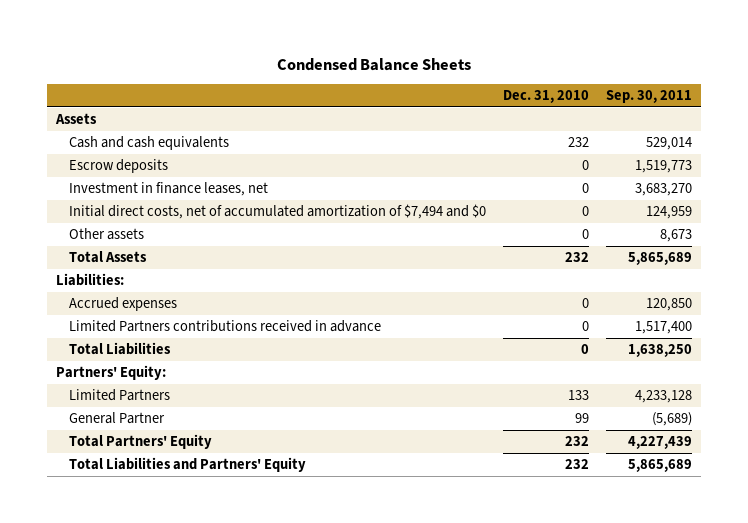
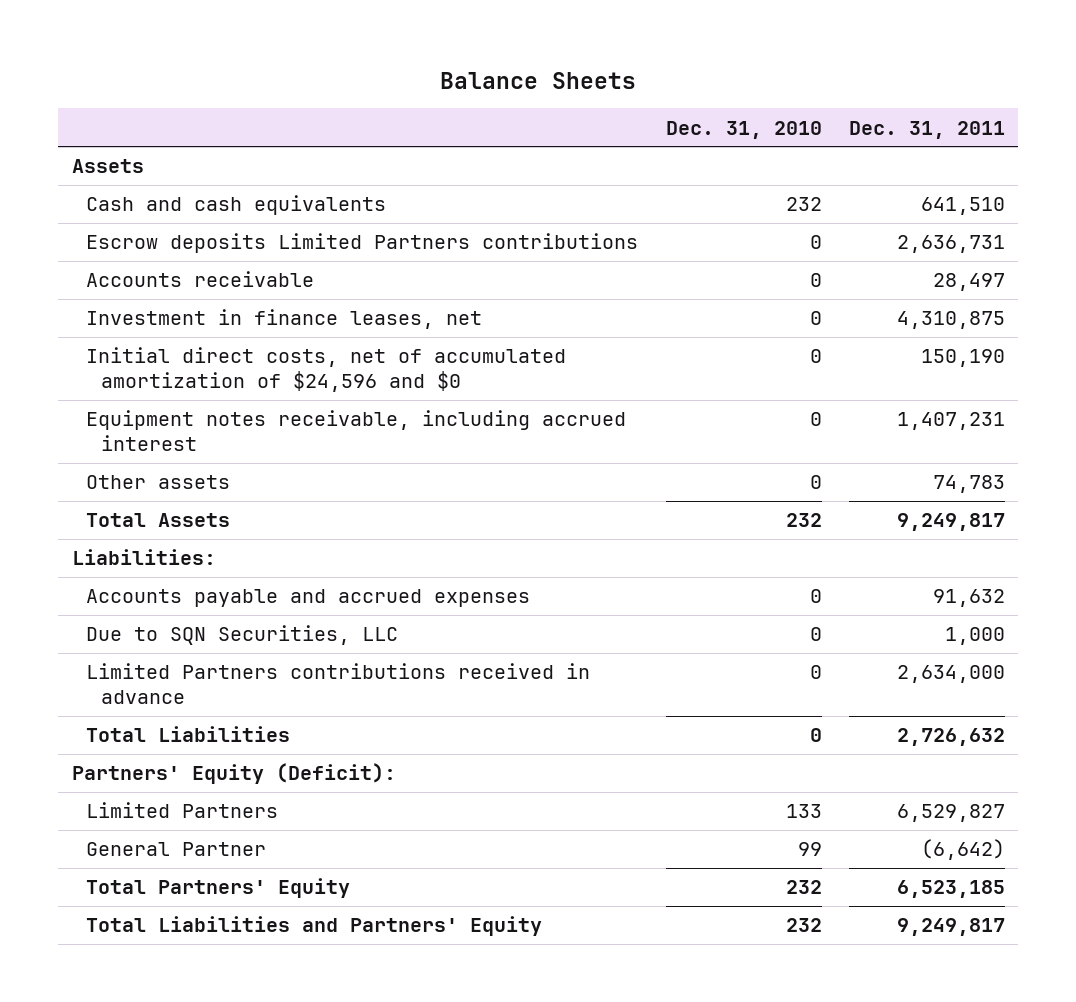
- Condensed Balance Sheets
+ Balance Sheets
- | Dec. 31, 2010 | Sep. 30, 2011
+ | Dec. 31, 2010 | Dec. 31, 2011
- Escrow deposits | 0 | 1,519,773
+ Escrow deposits Limited Partners contributions | 0 | 2,636,731
+ Accounts receivable | 0 | 28,497
- Initial direct costs, net of accumulated amortization of $7,494 and $0 | 0 | 124,959
+ Initial direct costs, net of accumulated amortization of $24,596 and $0 | 0 | 150,190
+ Equipment notes receivable, including accrued interest | 0 | 1,407,231
- Accrued expenses | 0 | 120,850
+ Accounts payable and accrued expenses | 0 | 91,632
+ Due to SQN Securities, LLC | 0 | 1,000
- Partners' Equity:
+ Partners' Equity (Deficit):

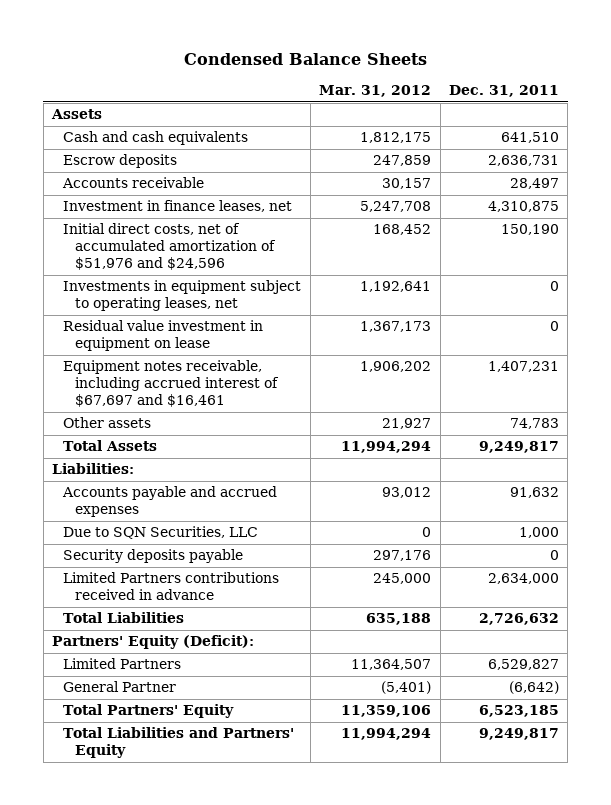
- Balance Sheets
+ Condensed Balance Sheets
- | Dec. 31, 2010 | Dec. 31, 2011
+ | Mar. 31, 2012 | Dec. 31, 2011
- Escrow deposits Limited Partners contributions | 0 | 2,636,731
+ Escrow deposits | 247,859 | 2,636,731
- Initial direct costs, net of accumulated amortization of $24,596 and $0 | 0 | 150,190
- Equipment notes receivable, including accrued interest | 0 | 1,407,231
+ Initial direct costs, net of accumulated amortization of $51,976 and $24,596 | 168,452 | 150,190
+ Investments in equipment subject to operating leases, net | 1,192,641 | 0
+ Residual value investment in equipment on lease | 1,367,173 | 0
+ Equipment notes receivable, including accrued interest of $67,697 and $16,461 | 1,906,202 | 1,407,231
+ Security deposits payable | 297,176 | 0

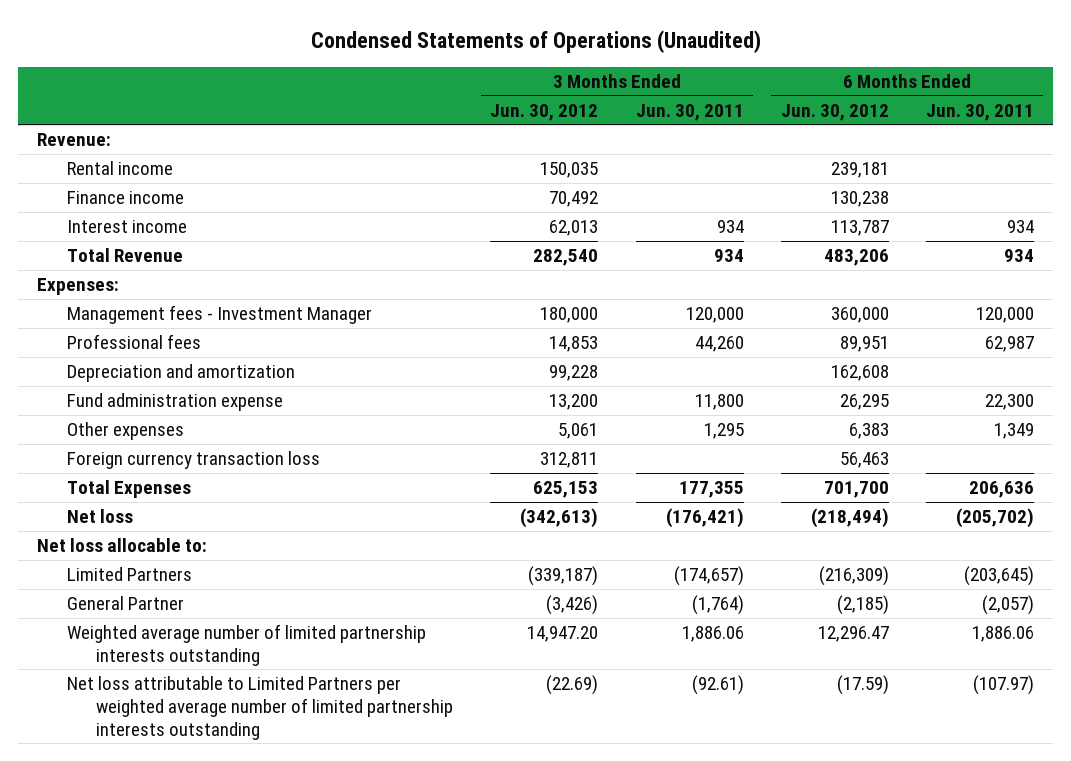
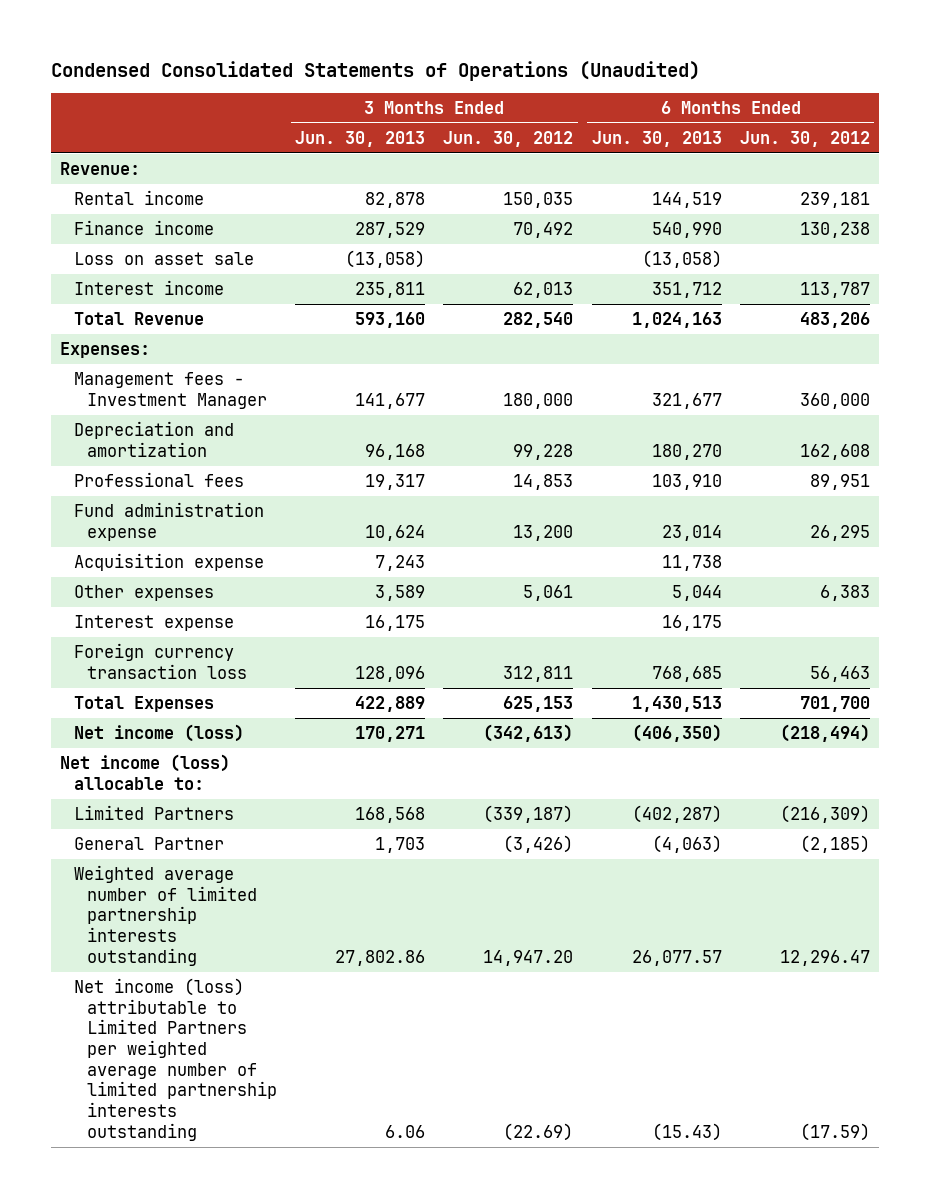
- Condensed Statements of Operations (Unaudited)
+ Condensed Consolidated Statements of Operations (Unaudited)
- | 3 Months Ended Jun. 30, 2012 | 3 Months Ended Jun. 30, 2011 | 6 Months Ended Jun. 30, 2012 | 6 Months Ended Jun. 30, 2011
+ | 3 Months Ended Jun. 30, 2013 | 3 Months Ended Jun. 30, 2012 | 6 Months Ended Jun. 30, 2013 | 6 Months Ended Jun. 30, 2012
+ Loss on asset sale | (13,058) | | (13,058) |
moved down: Professional fees | 19,317 | 14,853 | 103,910 | 89,951
+ Acquisition expense | 7,243 | | 11,738 |
+ Interest expense | 16,175 | | 16,175 |
- Net loss | (342,613) | (176,421) | (218,494) | (205,702)
- Net loss allocable to:
+ Net income (loss) | 170,271 | (342,613) | (406,350) | (218,494)
+ Net income (loss) allocable to:
- Net loss attributable to Limited Partners per weighted average number of limited partnership interests outstanding | (22.69) | (92.61) | (17.59) | (107.97)
+ Net income (loss) attributable to Limited Partners per weighted average number of limited partnership interests outstanding | 6.06 | (22.69) | (15.43) | (17.59)

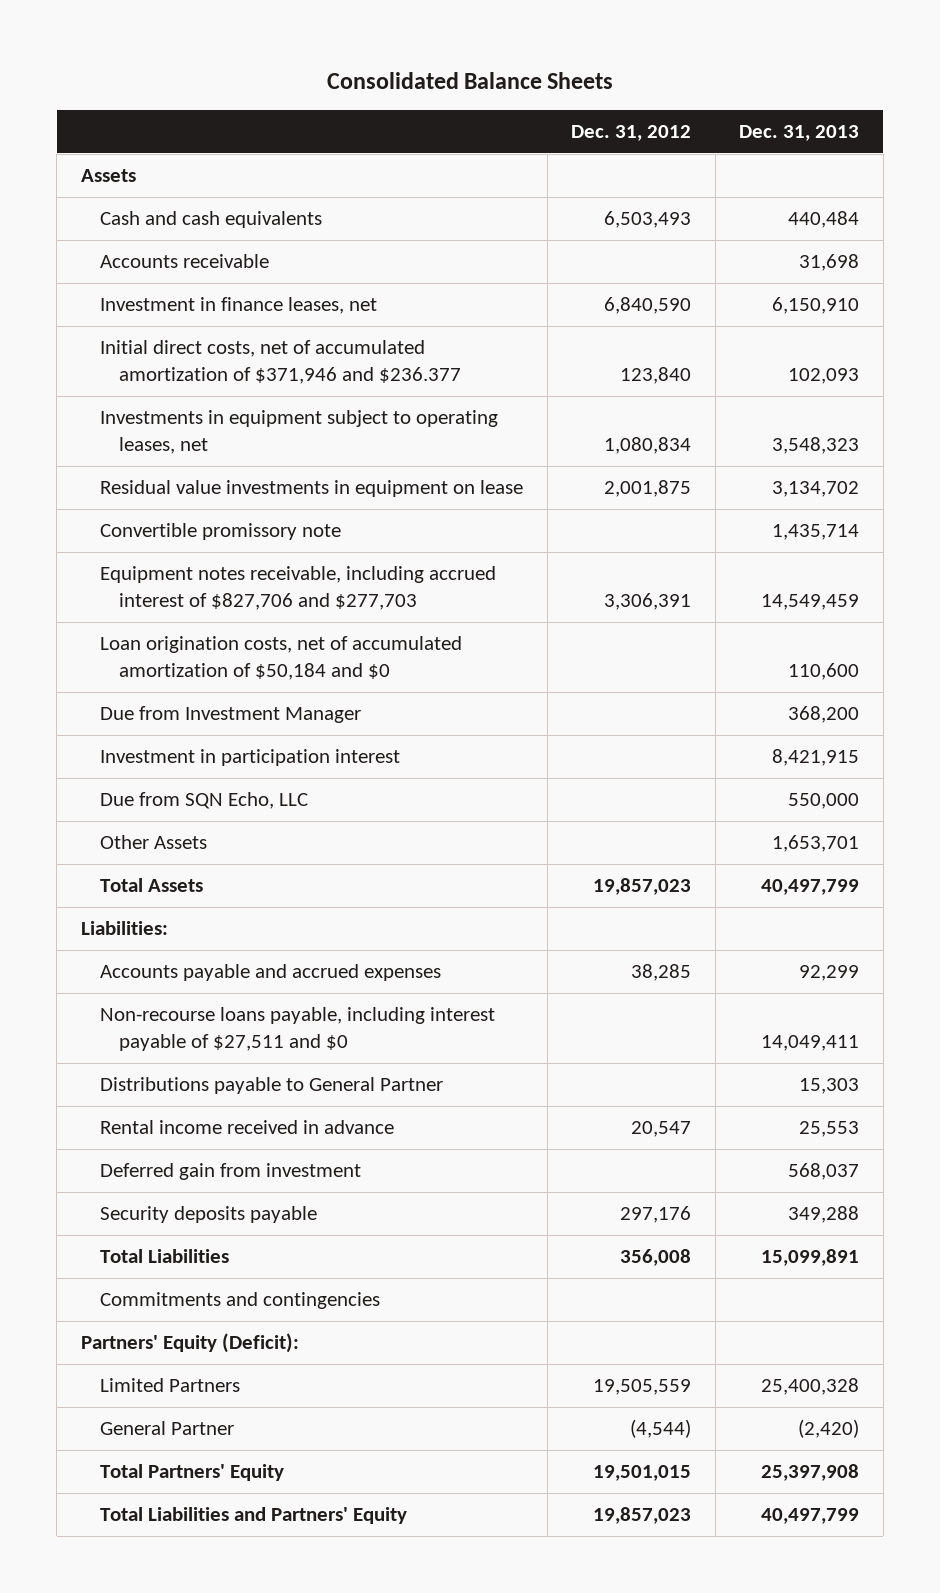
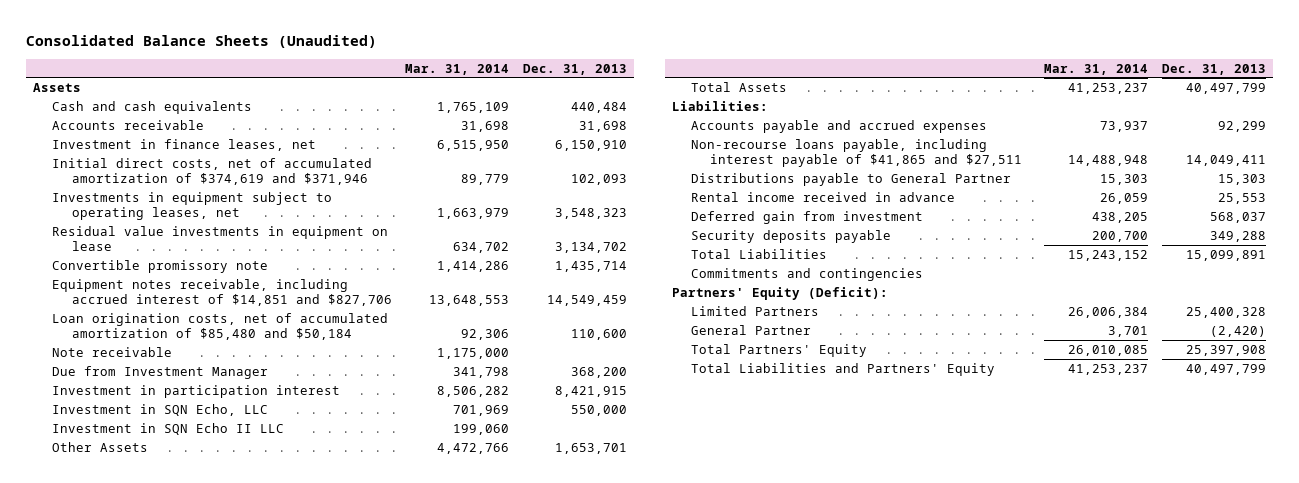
- Consolidated Balance Sheets
+ Consolidated Balance Sheets (Unaudited)
- | Dec. 31, 2012 | Dec. 31, 2013
+ | Mar. 31, 2014 | Dec. 31, 2013
- Initial direct costs, net of accumulated amortization of $371,946 and $236.377 | 123,840 | 102,093
+ Initial direct costs, net of accumulated amortization of $374,619 and $371,946 | 89,779 | 102,093
- Equipment notes receivable, including accrued interest of $827,706 and $277,703 | 3,306,391 | 14,549,459
- Loan origination costs, net of accumulated amortization of $50,184 and $0 | | 110,600
+ Equipment notes receivable, including accrued interest of $14,851 and $827,706 | 13,648,553 | 14,549,459
+ Loan origination costs, net of accumulated amortization of $85,480 and $50,184 | 92,306 | 110,600
+ Note receivable | 1,175,000 |
- Due from SQN Echo, LLC | | 550,000
+ Investment in SQN Echo, LLC | 701,969 | 550,000
+ Investment in SQN Echo II LLC | 199,060 |
- Non-recourse loans payable, including interest payable of $27,511 and $0 | | 14,049,411
+ Non-recourse loans payable, including interest payable of $41,865 and $27,511 | 14,488,948 | 14,049,411

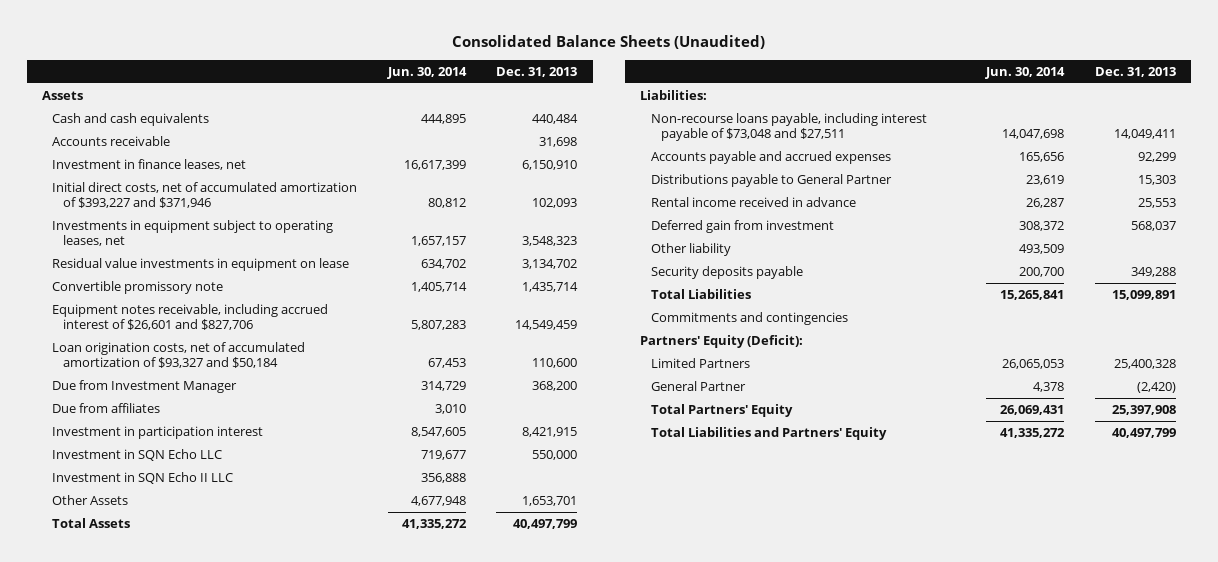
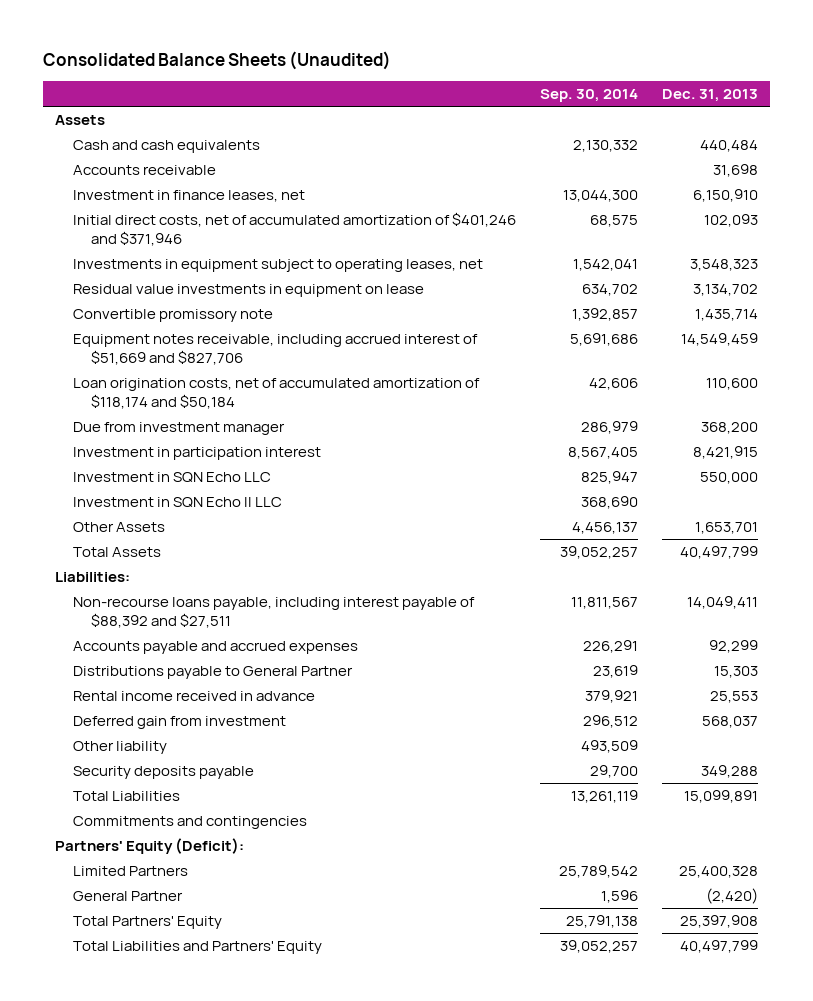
- | Jun. 30, 2014 | Dec. 31, 2013
+ | Sep. 30, 2014 | Dec. 31, 2013
- Initial direct costs, net of accumulated amortization of $393,227 and $371,946 | 80,812 | 102,093
+ Initial direct costs, net of accumulated amortization of $401,246 and $371,946 | 68,575 | 102,093
- Equipment notes receivable, including accrued interest of $26,601 and $827,706 | 5,807,283 | 14,549,459
- Loan origination costs, net of accumulated amortization of $93,327 and $50,184 | 67,453 | 110,600
- Due from Investment Manager | 314,729 | 368,200
- Due from affiliates | 3,010 |
+ Equipment notes receivable, including accrued interest of $51,669 and $827,706 | 5,691,686 | 14,549,459
+ Loan origination costs, net of accumulated amortization of $118,174 and $50,184 | 42,606 | 110,600
+ Due from investment manager | 286,979 | 368,200
- Non-recourse loans payable, including interest payable of $73,048 and $27,511 | 14,047,698 | 14,049,411
+ Non-recourse loans payable, including interest payable of $88,392 and $27,511 | 11,811,567 | 14,049,411

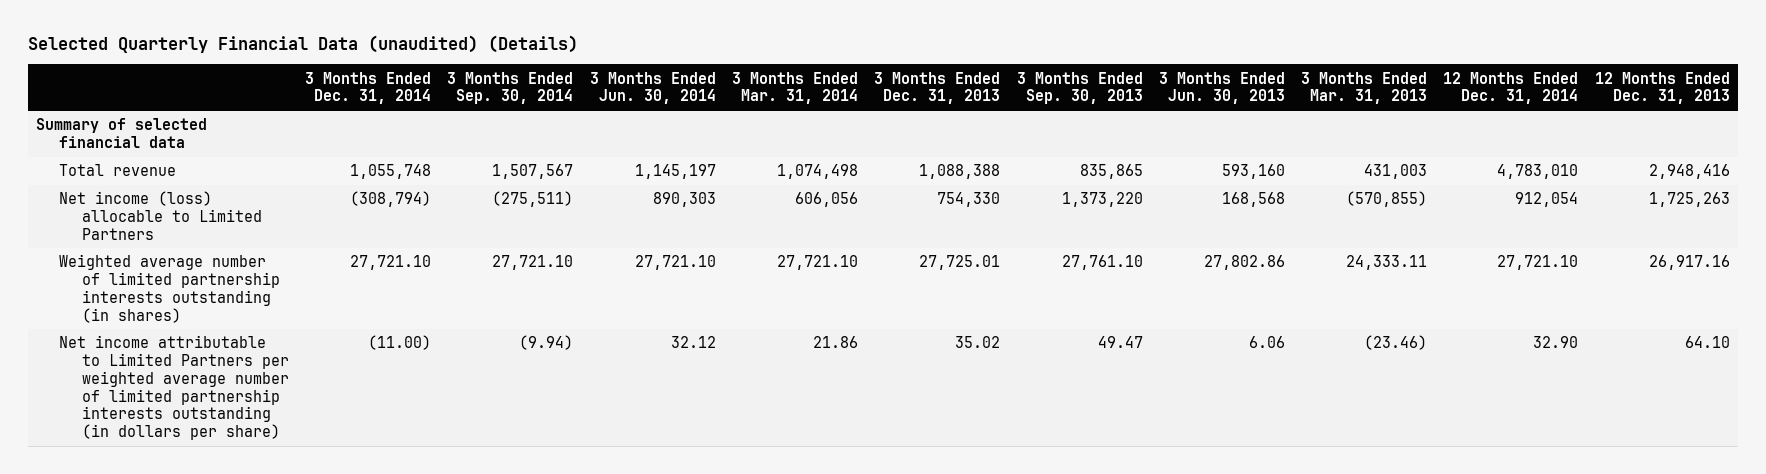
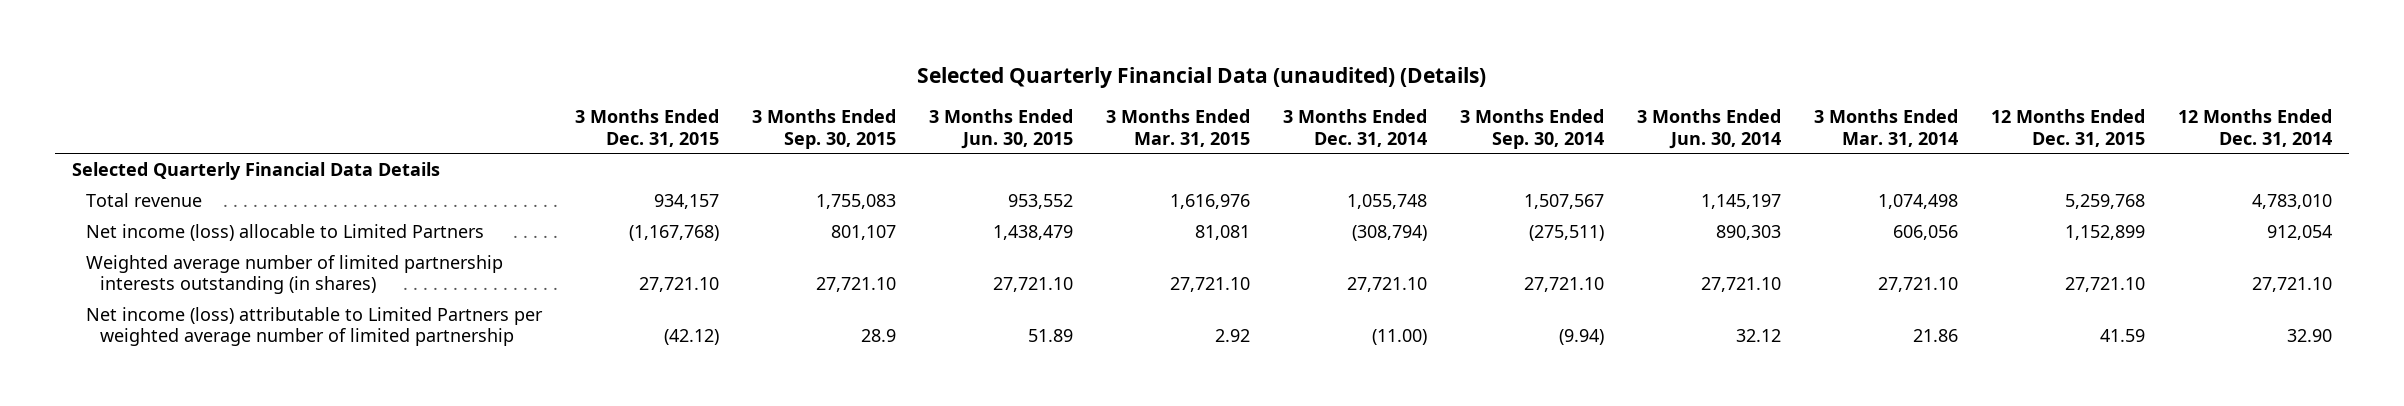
- | 3 Months Ended Dec. 31, 2014 | 3 Months Ended Sep. 30, 2014 | 3 Months Ended Jun. 30, 2014 | 3 Months Ended Mar. 31, 2014 | 3 Months Ended Dec. 31, 2013 | 3 Months Ended Sep. 30, 2013 | 3 Months Ended Jun. 30, 2013 | 3 Months Ended Mar. 31, 2013 | 12 Months Ended Dec. 31, 2014 | 12 Months Ended Dec. 31, 2013
+ | 3 Months Ended Dec. 31, 2015 | 3 Months Ended Sep. 30, 2015 | 3 Months Ended Jun. 30, 2015 | 3 Months Ended Mar. 31, 2015 | 3 Months Ended Dec. 31, 2014 | 3 Months Ended Sep. 30, 2014 | 3 Months Ended Jun. 30, 2014 | 3 Months Ended Mar. 31, 2014 | 12 Months Ended Dec. 31, 2015 | 12 Months Ended Dec. 31, 2014
- Summary of selected financial data
+ Selected Quarterly Financial Data Details
- Net income attributable to Limited Partners per weighted average number of limited partnership interests outstanding (in dollars per share) | (11.00) | (9.94) | 32.12 | 21.86 | 35.02 | 49.47 | 6.06 | (23.46) | 32.90 | 64.10
+ Net income (loss) attributable to Limited Partners per weighted average number of limited partnership | (42.12) | 28.9 | 51.89 | 2.92 | (11.00) | (9.94) | 32.12 | 21.86 | 41.59 | 32.90

